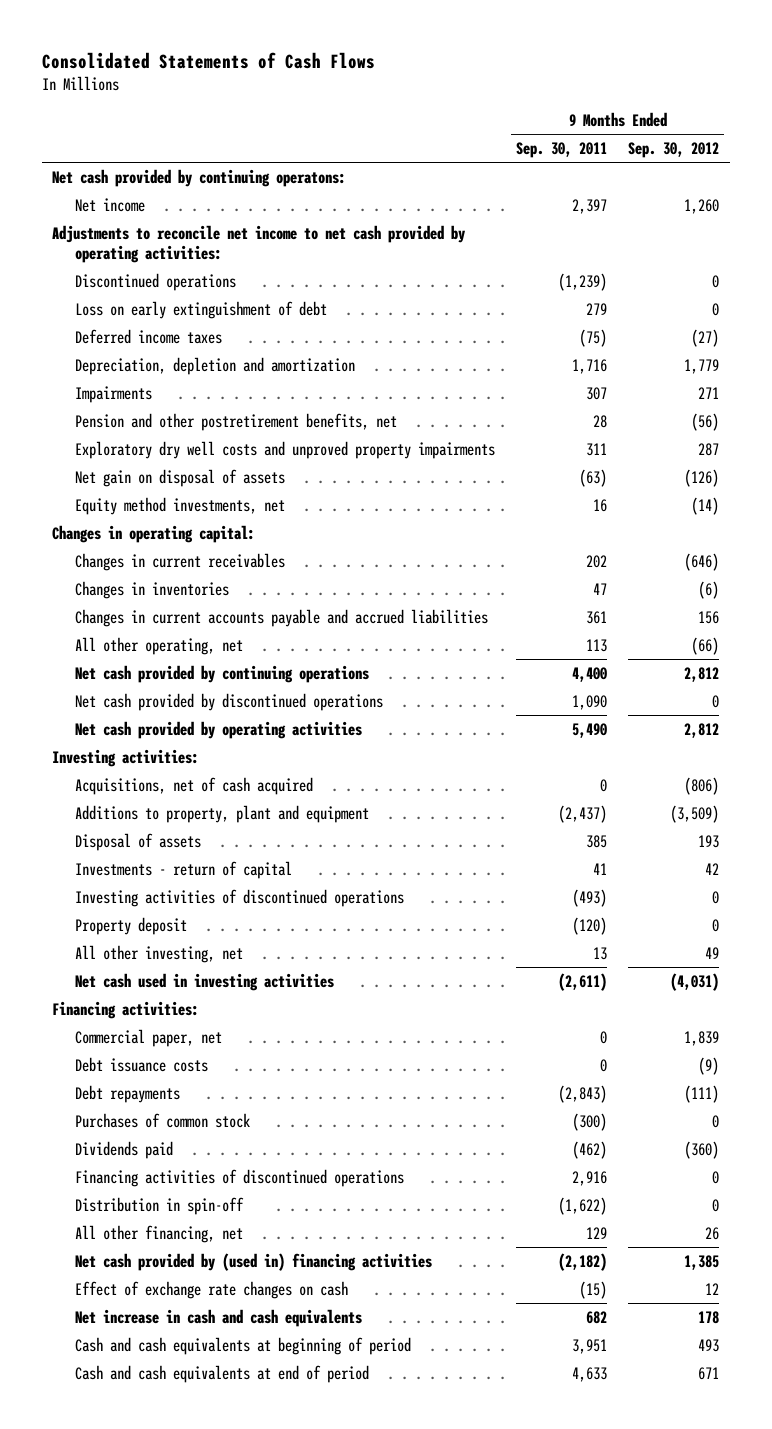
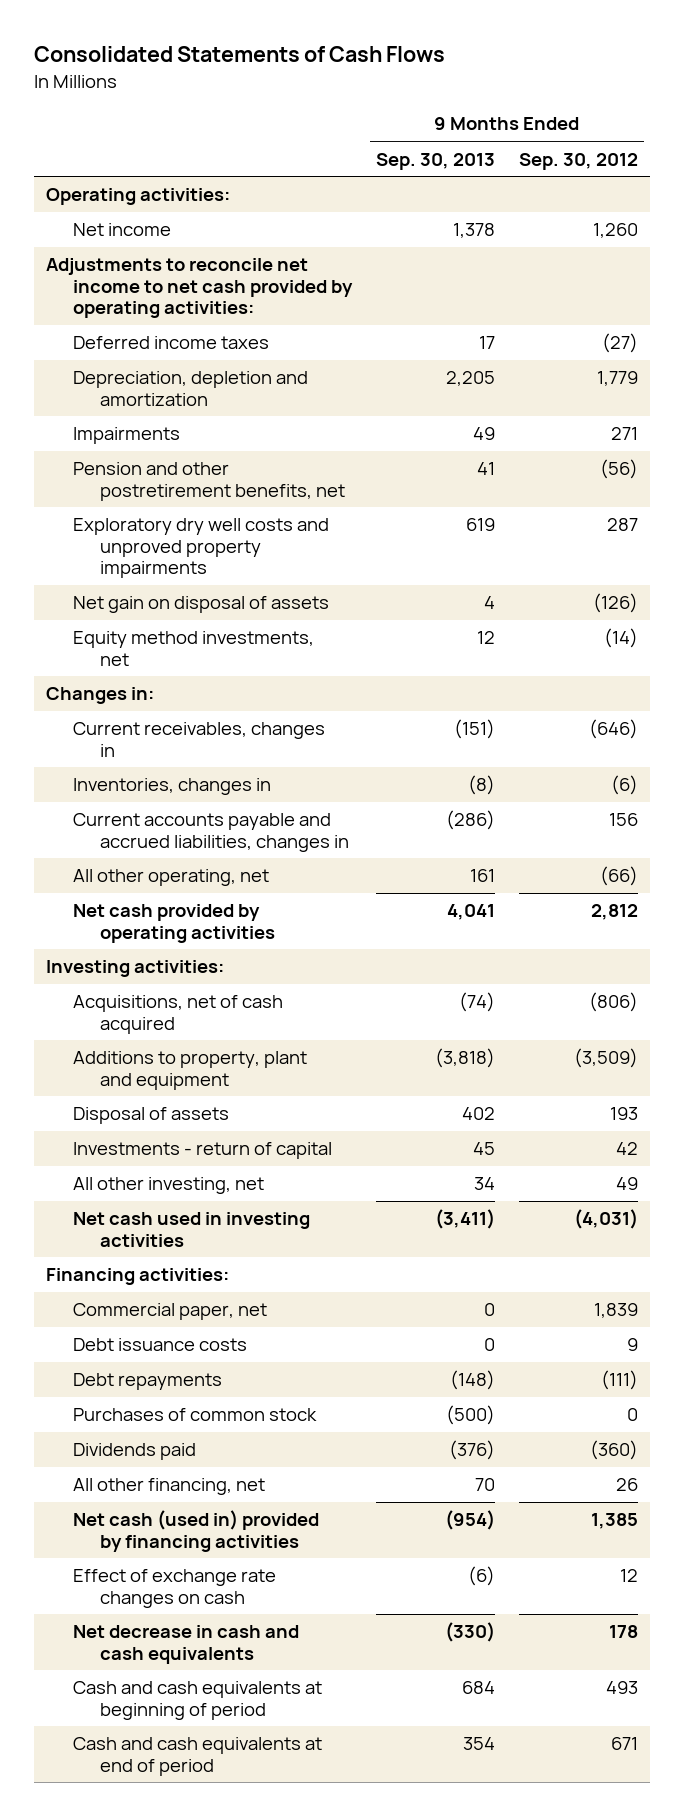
- | 9 Months Ended Sep. 30, 2011 | 9 Months Ended Sep. 30, 2012
+ | 9 Months Ended Sep. 30, 2013 | 9 Months Ended Sep. 30, 2012
- Net cash provided by continuing operatons:
+ Operating activities:
- Discontinued operations | (1,239) | 0
- Loss on early extinguishment of debt | 279 | 0
- Changes in operating capital:
- Changes in current receivables | 202 | (646)
- Changes in inventories | 47 | (6)
- Changes in current accounts payable and accrued liabilities | 361 | 156
+ Changes in:
+ Current receivables, changes in | (151) | (646)
+ Inventories, changes in | (8) | (6)
+ Current accounts payable and accrued liabilities, changes in | (286) | 156
- Net cash provided by continuing operations | 4,400 | 2,812
- Net cash provided by discontinued operations | 1,090 | 0
- Investing activities of discontinued operations | (493) | 0
- Property deposit | (120) | 0
- Debt issuance costs | 0 | (9)
+ Debt issuance costs | 0 | 9
- Financing activities of discontinued operations | 2,916 | 0
- Distribution in spin-off | (1,622) | 0
- Net cash provided by (used in) financing activities | (2,182) | 1,385
+ Net cash (used in) provided by financing activities | (954) | 1,385
- Net increase in cash and cash equivalents | 682 | 178
+ Net decrease in cash and cash equivalents | (330) | 178

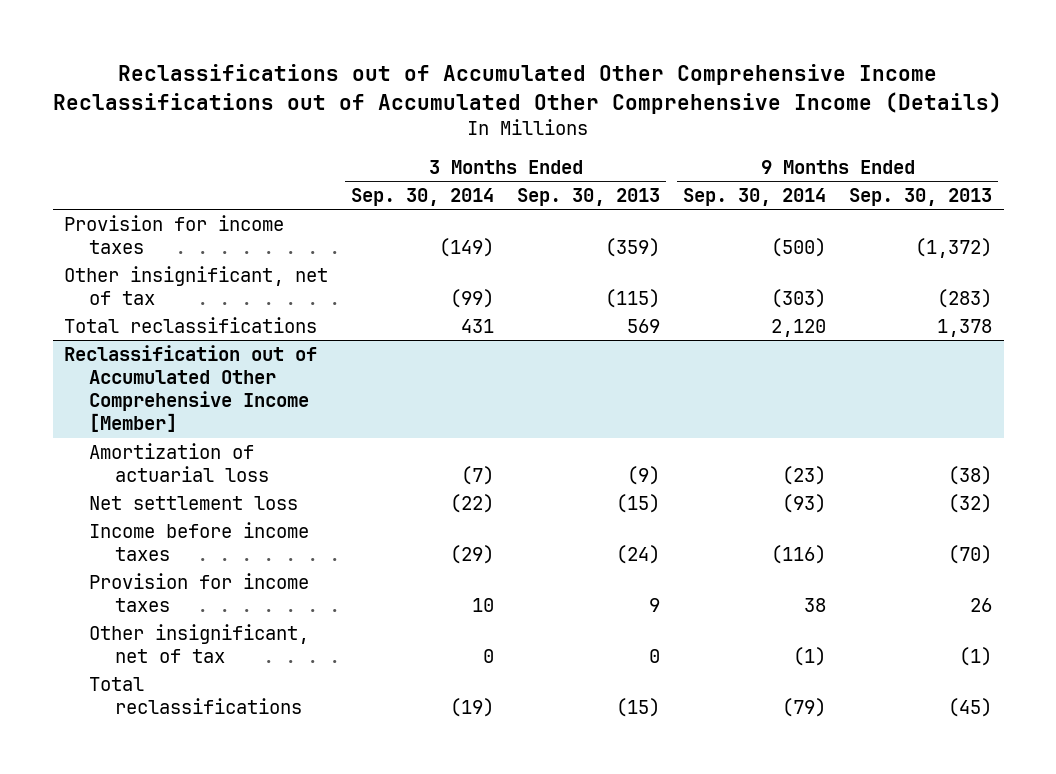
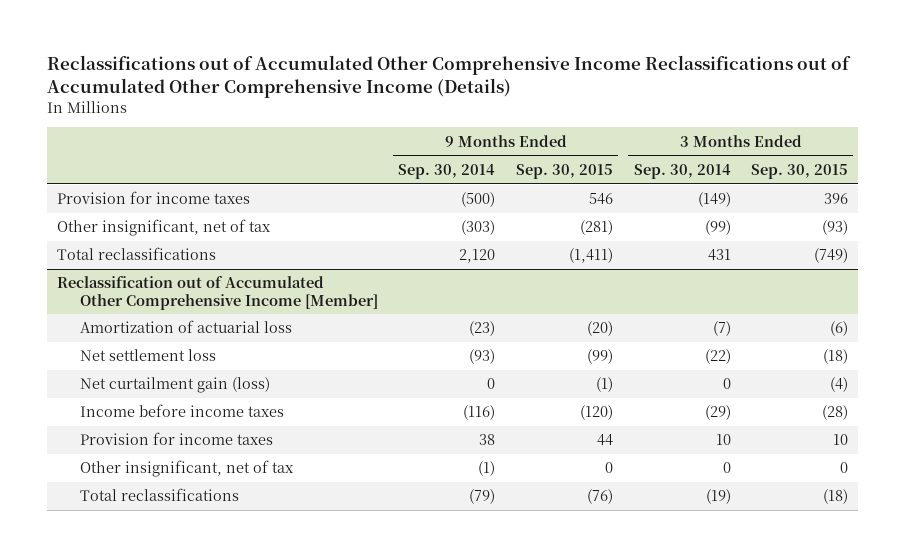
- | 3 Months Ended Sep. 30, 2014 | 3 Months Ended Sep. 30, 2013 | 9 Months Ended Sep. 30, 2014 | 9 Months Ended Sep. 30, 2013
+ | 9 Months Ended Sep. 30, 2014 | 9 Months Ended Sep. 30, 2015 | 3 Months Ended Sep. 30, 2014 | 3 Months Ended Sep. 30, 2015
@ Reclassification out of Accumulated Other Comprehensive Income [Member]
+ Net curtailment gain (loss) | 0 | (1) | 0 | (4)

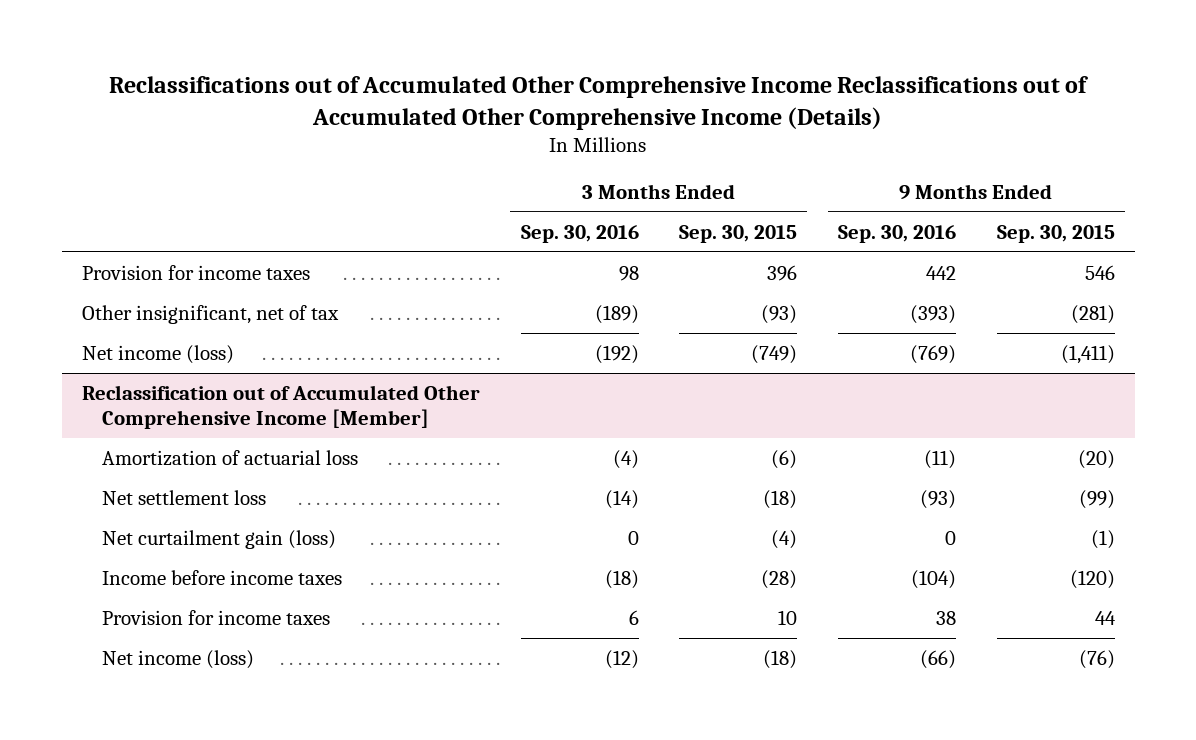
- | 9 Months Ended Sep. 30, 2014 | 9 Months Ended Sep. 30, 2015 | 3 Months Ended Sep. 30, 2014 | 3 Months Ended Sep. 30, 2015
+ | 3 Months Ended Sep. 30, 2016 | 3 Months Ended Sep. 30, 2015 | 9 Months Ended Sep. 30, 2016 | 9 Months Ended Sep. 30, 2015
- Total reclassifications | 2,120 | (1,411) | 431 | (749)
+ Net income (loss) | (192) | (749) | (769) | (1,411)
@ Reclassification out of Accumulated Other Comprehensive Income [Member]
- Other insignificant, net of tax | (1) | 0 | 0 | 0
- Total reclassifications | (79) | (76) | (19) | (18)
+ Net income (loss) | (12) | (18) | (66) | (76)

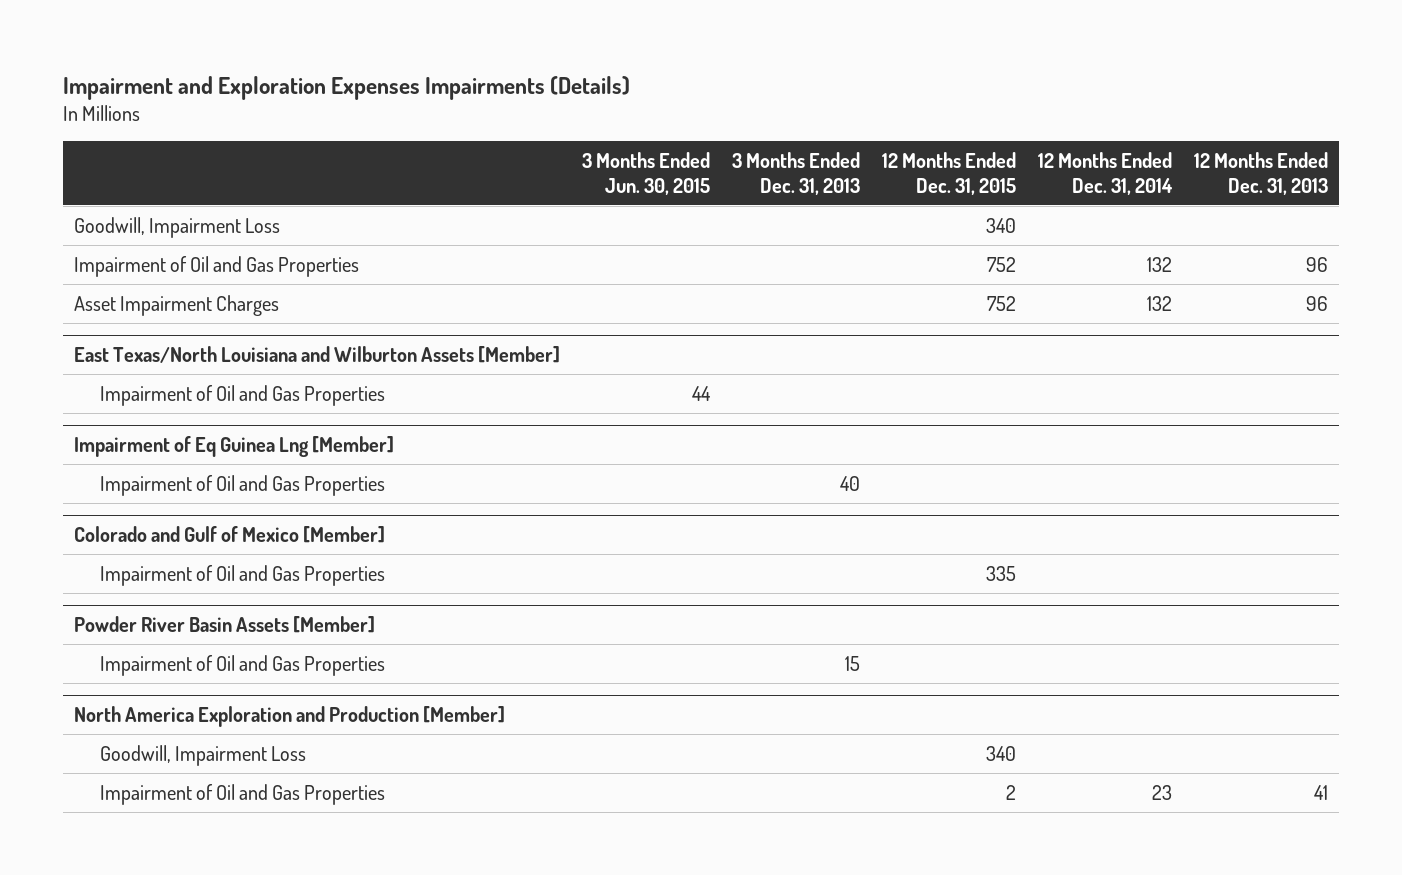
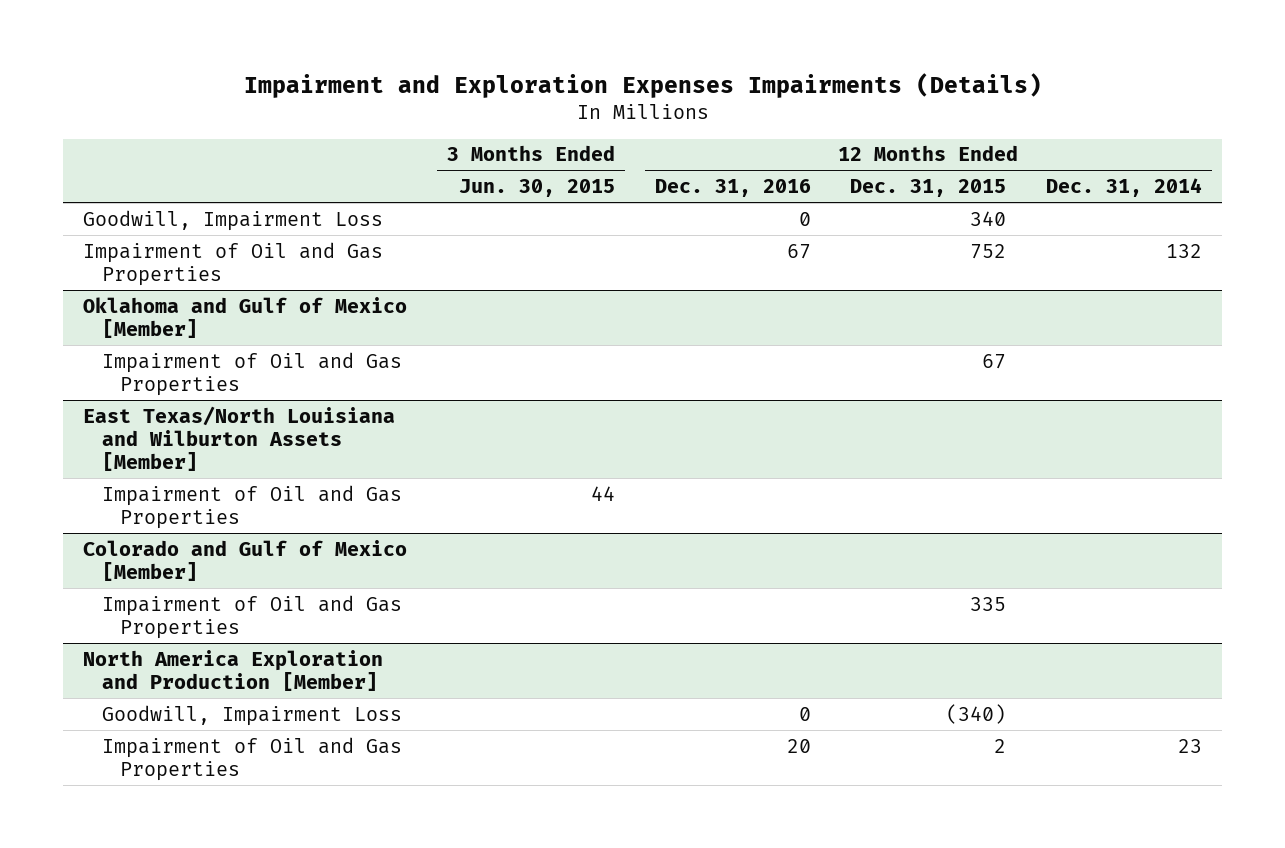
- | 3 Months Ended Jun. 30, 2015 | 3 Months Ended Dec. 31, 2013 | 12 Months Ended Dec. 31, 2015 | 12 Months Ended Dec. 31, 2014 | 12 Months Ended Dec. 31, 2013
+ | 3 Months Ended Jun. 30, 2015 | 12 Months Ended Dec. 31, 2016 | 12 Months Ended Dec. 31, 2015 | 12 Months Ended Dec. 31, 2014
- Asset Impairment Charges | | | 752 | 132 | 96
+ Oklahoma and Gulf of Mexico [Member]
+ Impairment of Oil and Gas Properties | | | 67 |
- Impairment of Eq Guinea Lng [Member]
- Impairment of Oil and Gas Properties | | 40 | | |
- Powder River Basin Assets [Member]
- Impairment of Oil and Gas Properties | | 15 | | |
@ North America Exploration and Production [Member]
- Goodwill, Impairment Loss | | | 340 | |
+ Goodwill, Impairment Loss | | 0 | (340) |

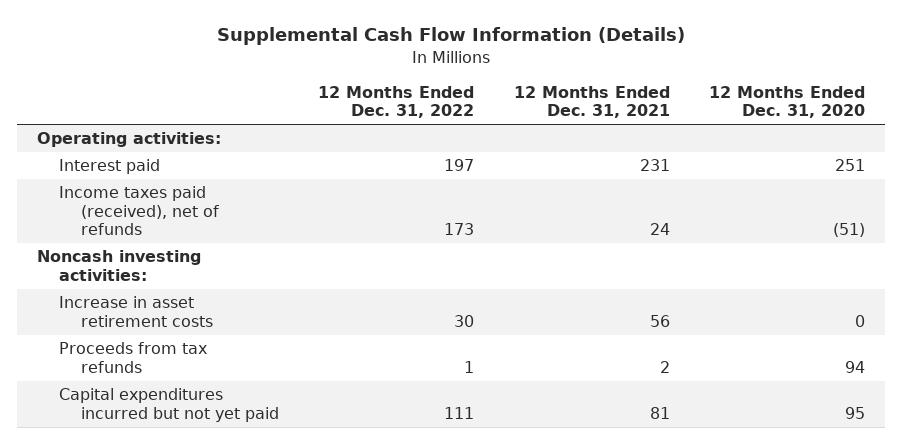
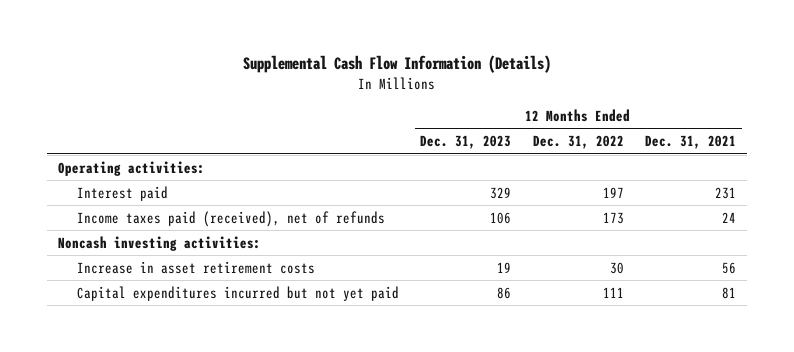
- | 12 Months Ended Dec. 31, 2022 | 12 Months Ended Dec. 31, 2021 | 12 Months Ended Dec. 31, 2020
+ | 12 Months Ended Dec. 31, 2023 | 12 Months Ended Dec. 31, 2022 | 12 Months Ended Dec. 31, 2021
- Proceeds from tax refunds | 1 | 2 | 94

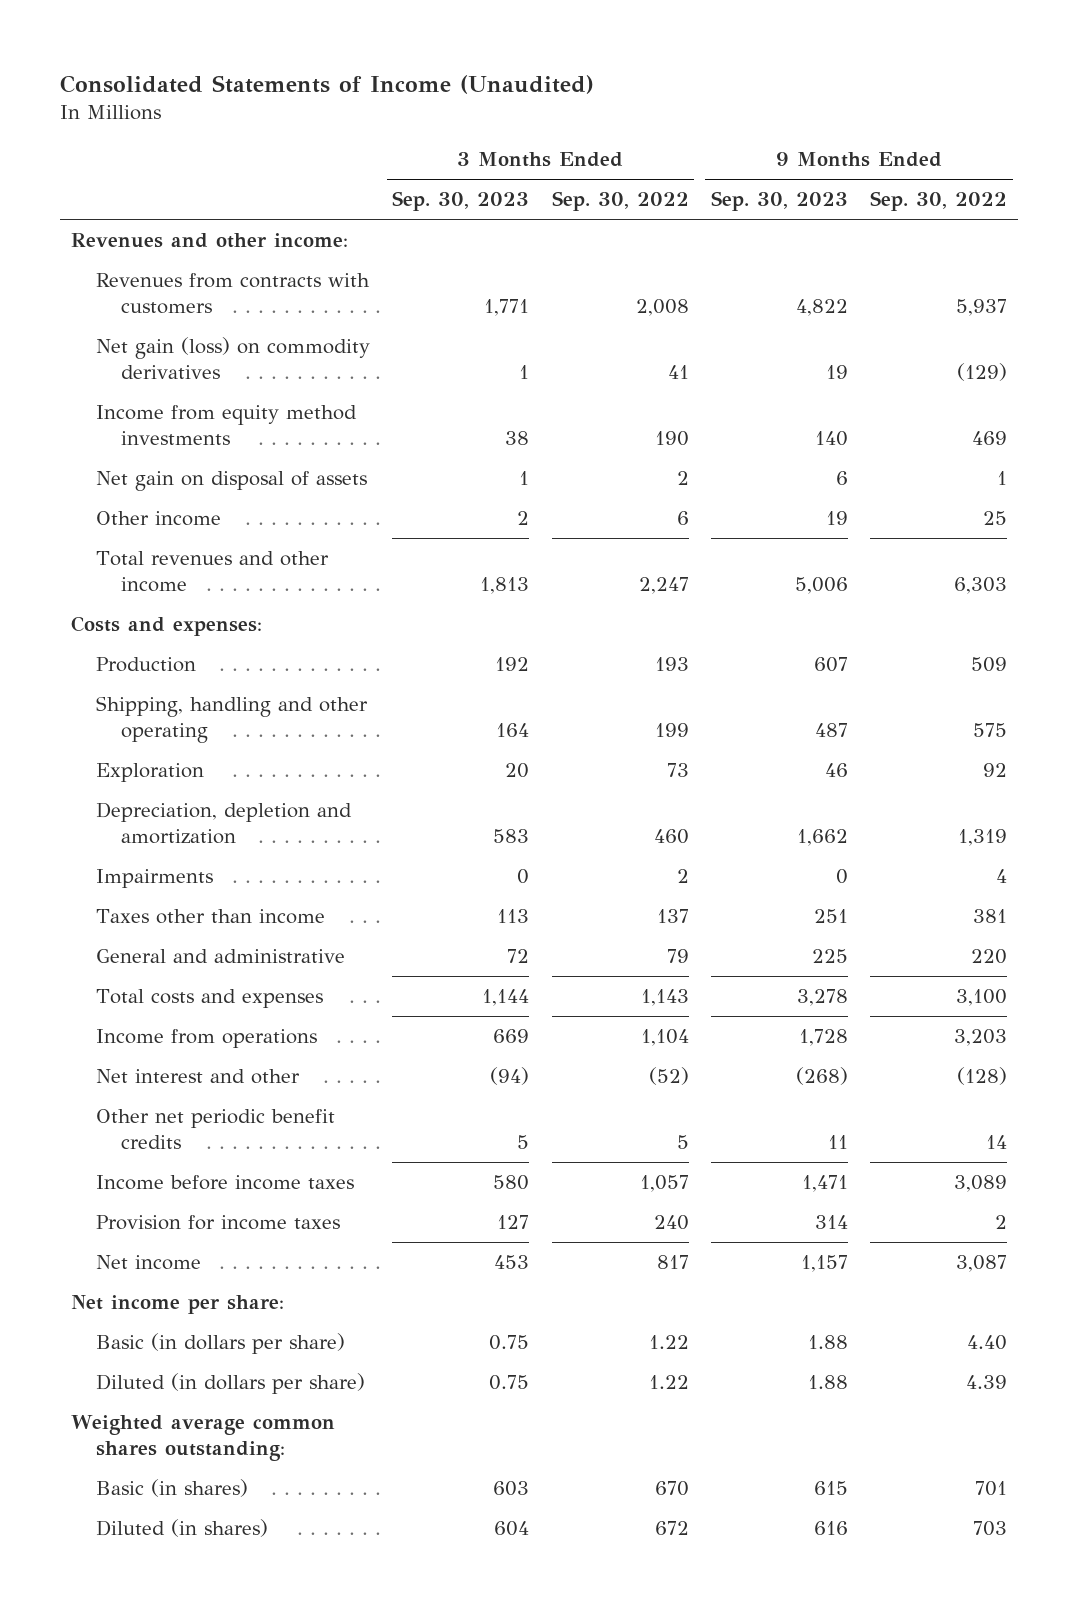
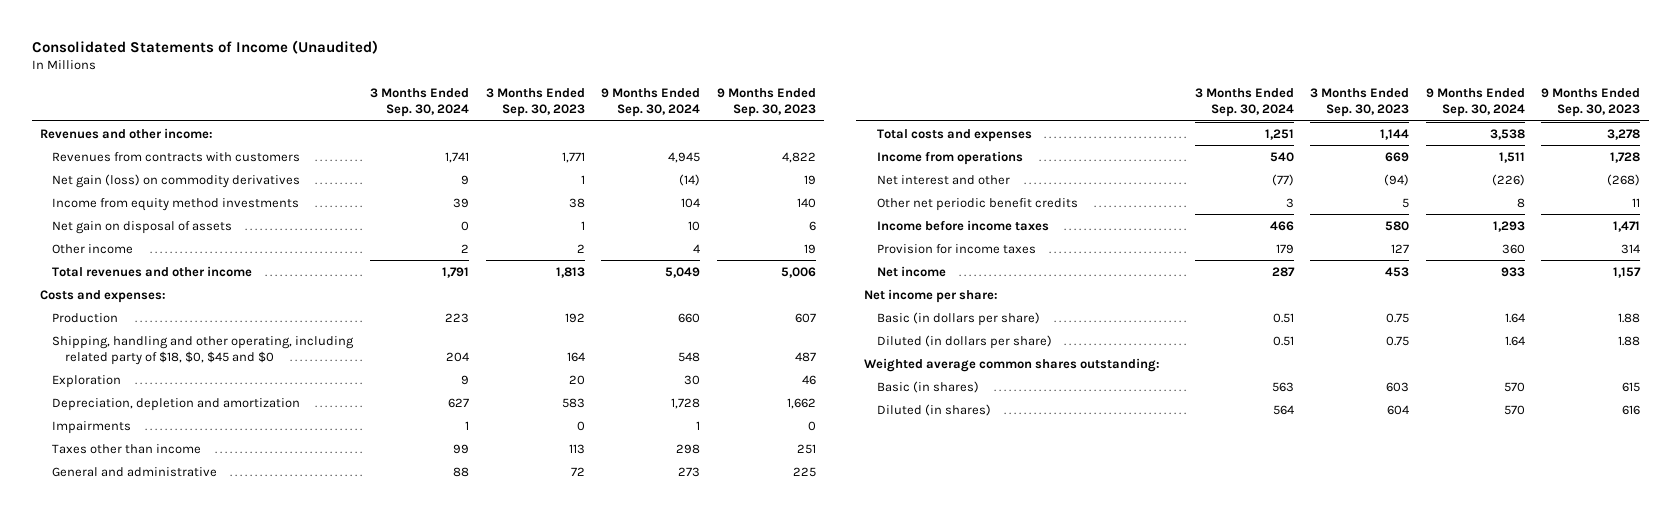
- | 3 Months Ended Sep. 30, 2023 | 3 Months Ended Sep. 30, 2022 | 9 Months Ended Sep. 30, 2023 | 9 Months Ended Sep. 30, 2022
+ | 3 Months Ended Sep. 30, 2024 | 3 Months Ended Sep. 30, 2023 | 9 Months Ended Sep. 30, 2024 | 9 Months Ended Sep. 30, 2023
- Shipping, handling and other operating | 164 | 199 | 487 | 575
+ Shipping, handling and other operating, including related party of $18, $0, $45 and $0 | 204 | 164 | 548 | 487

